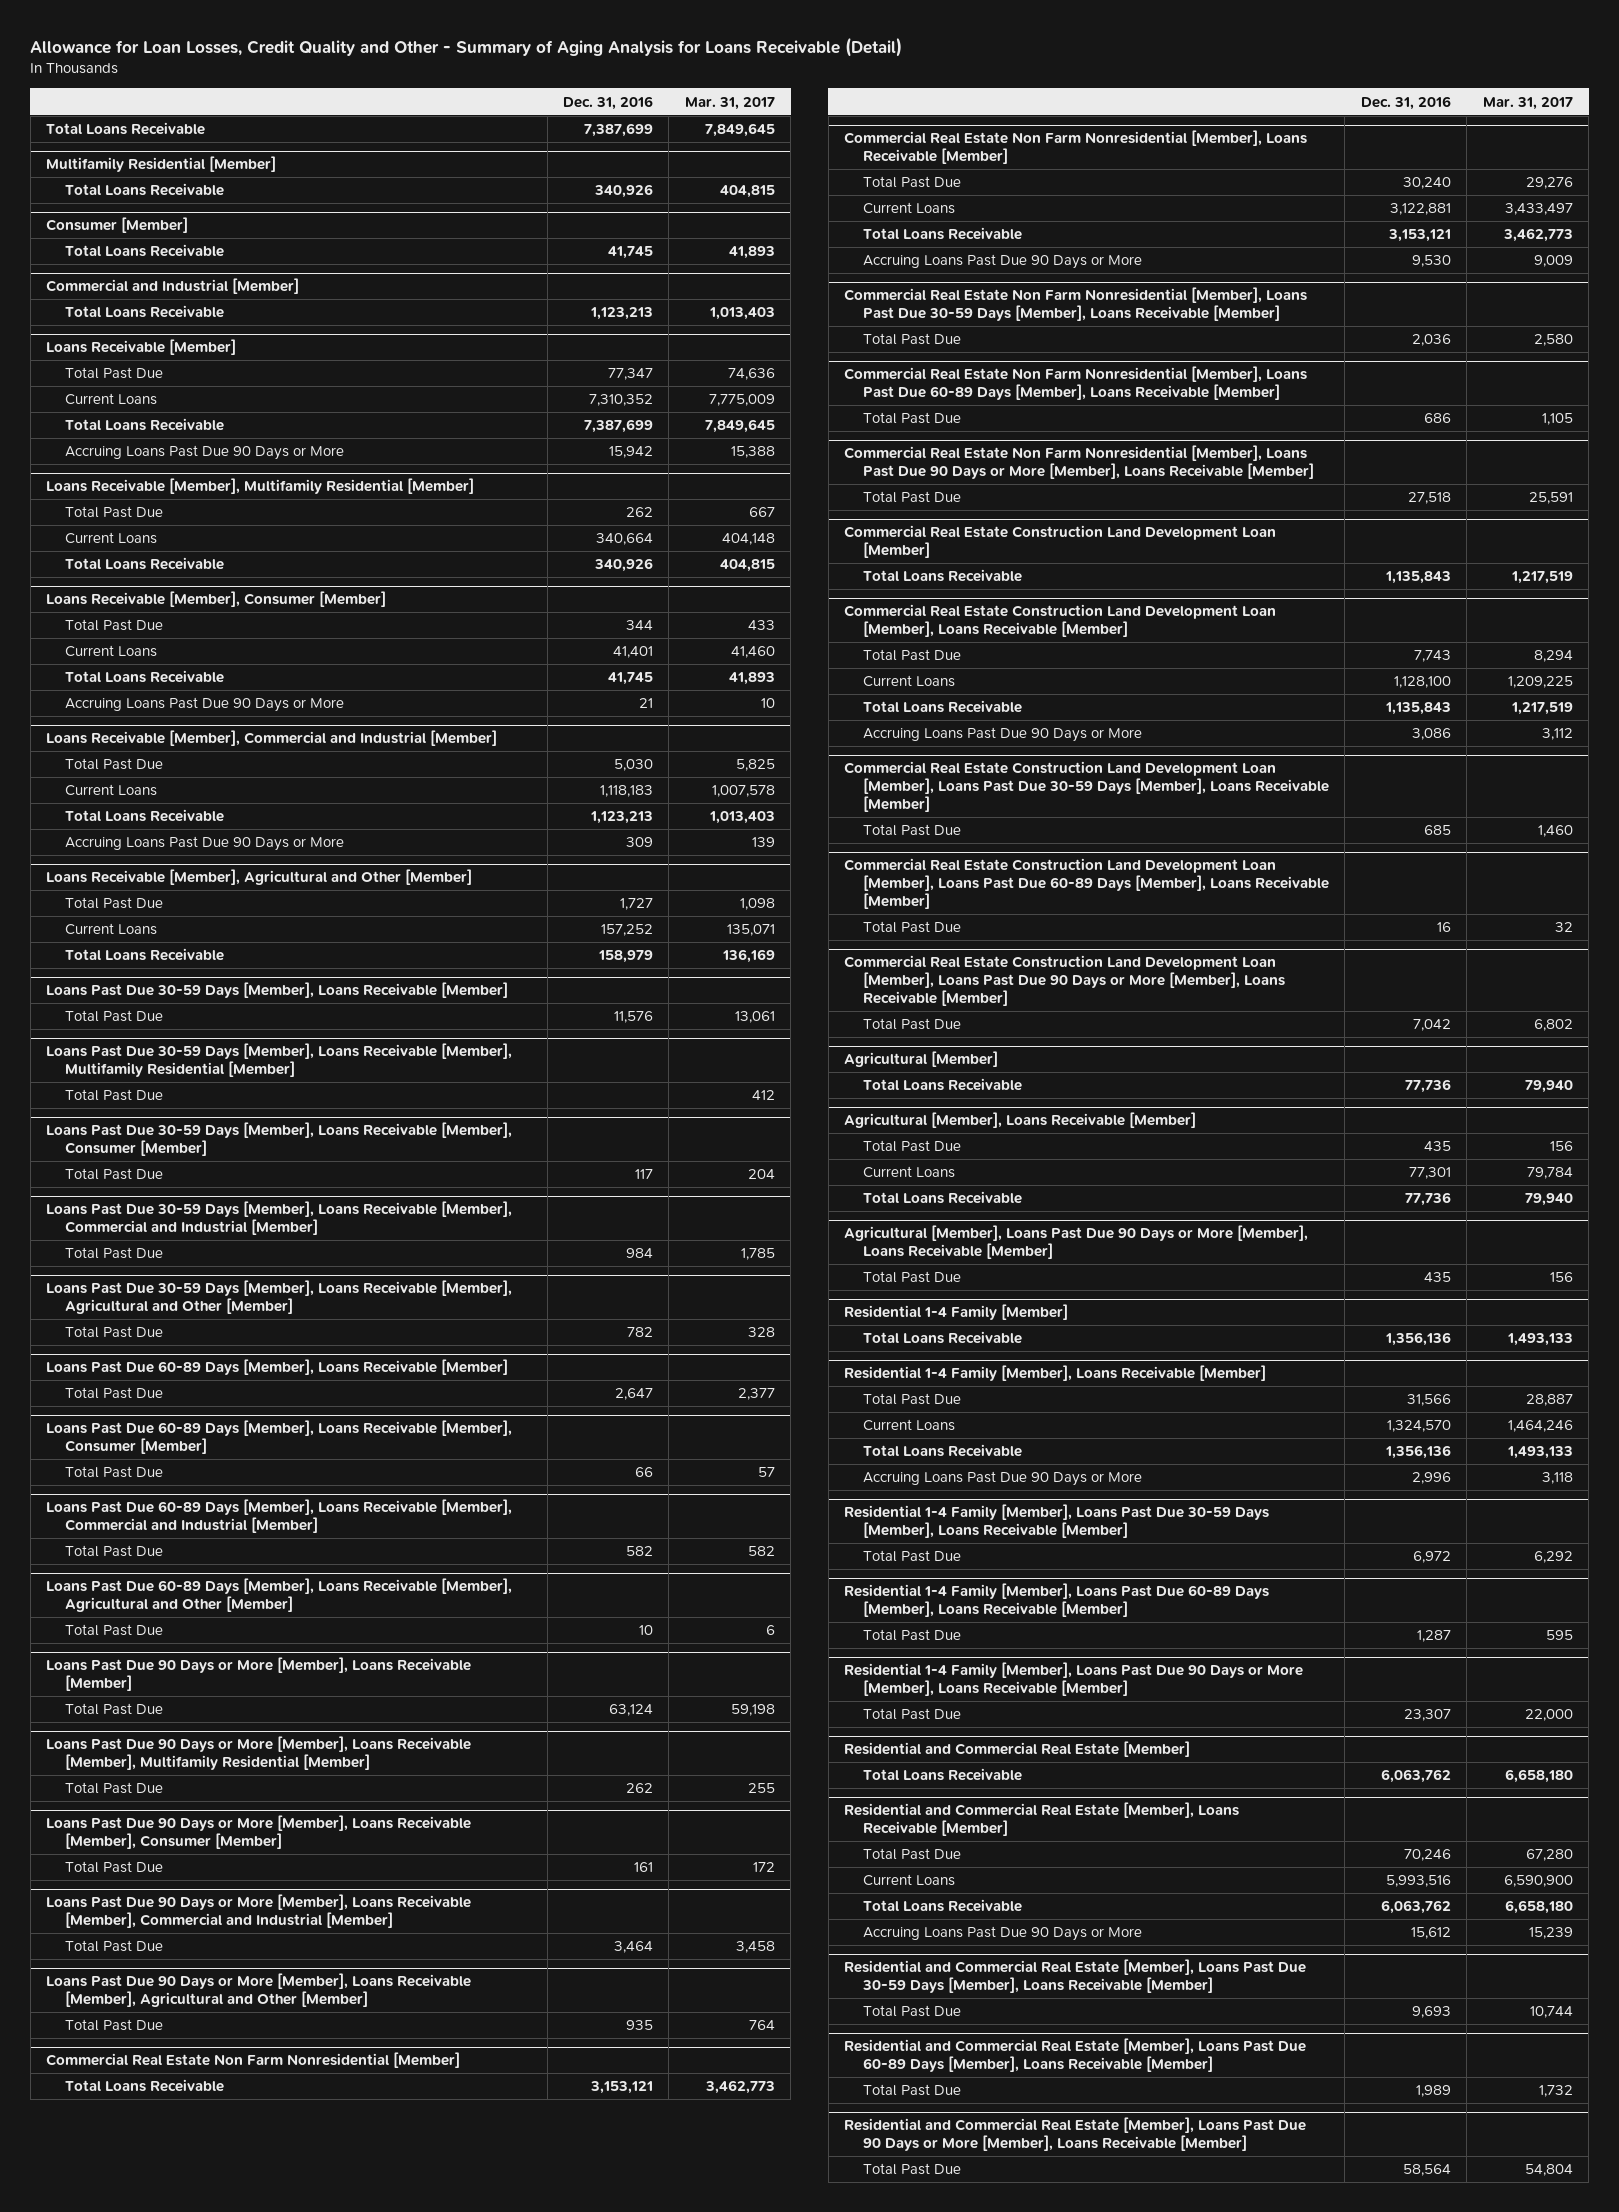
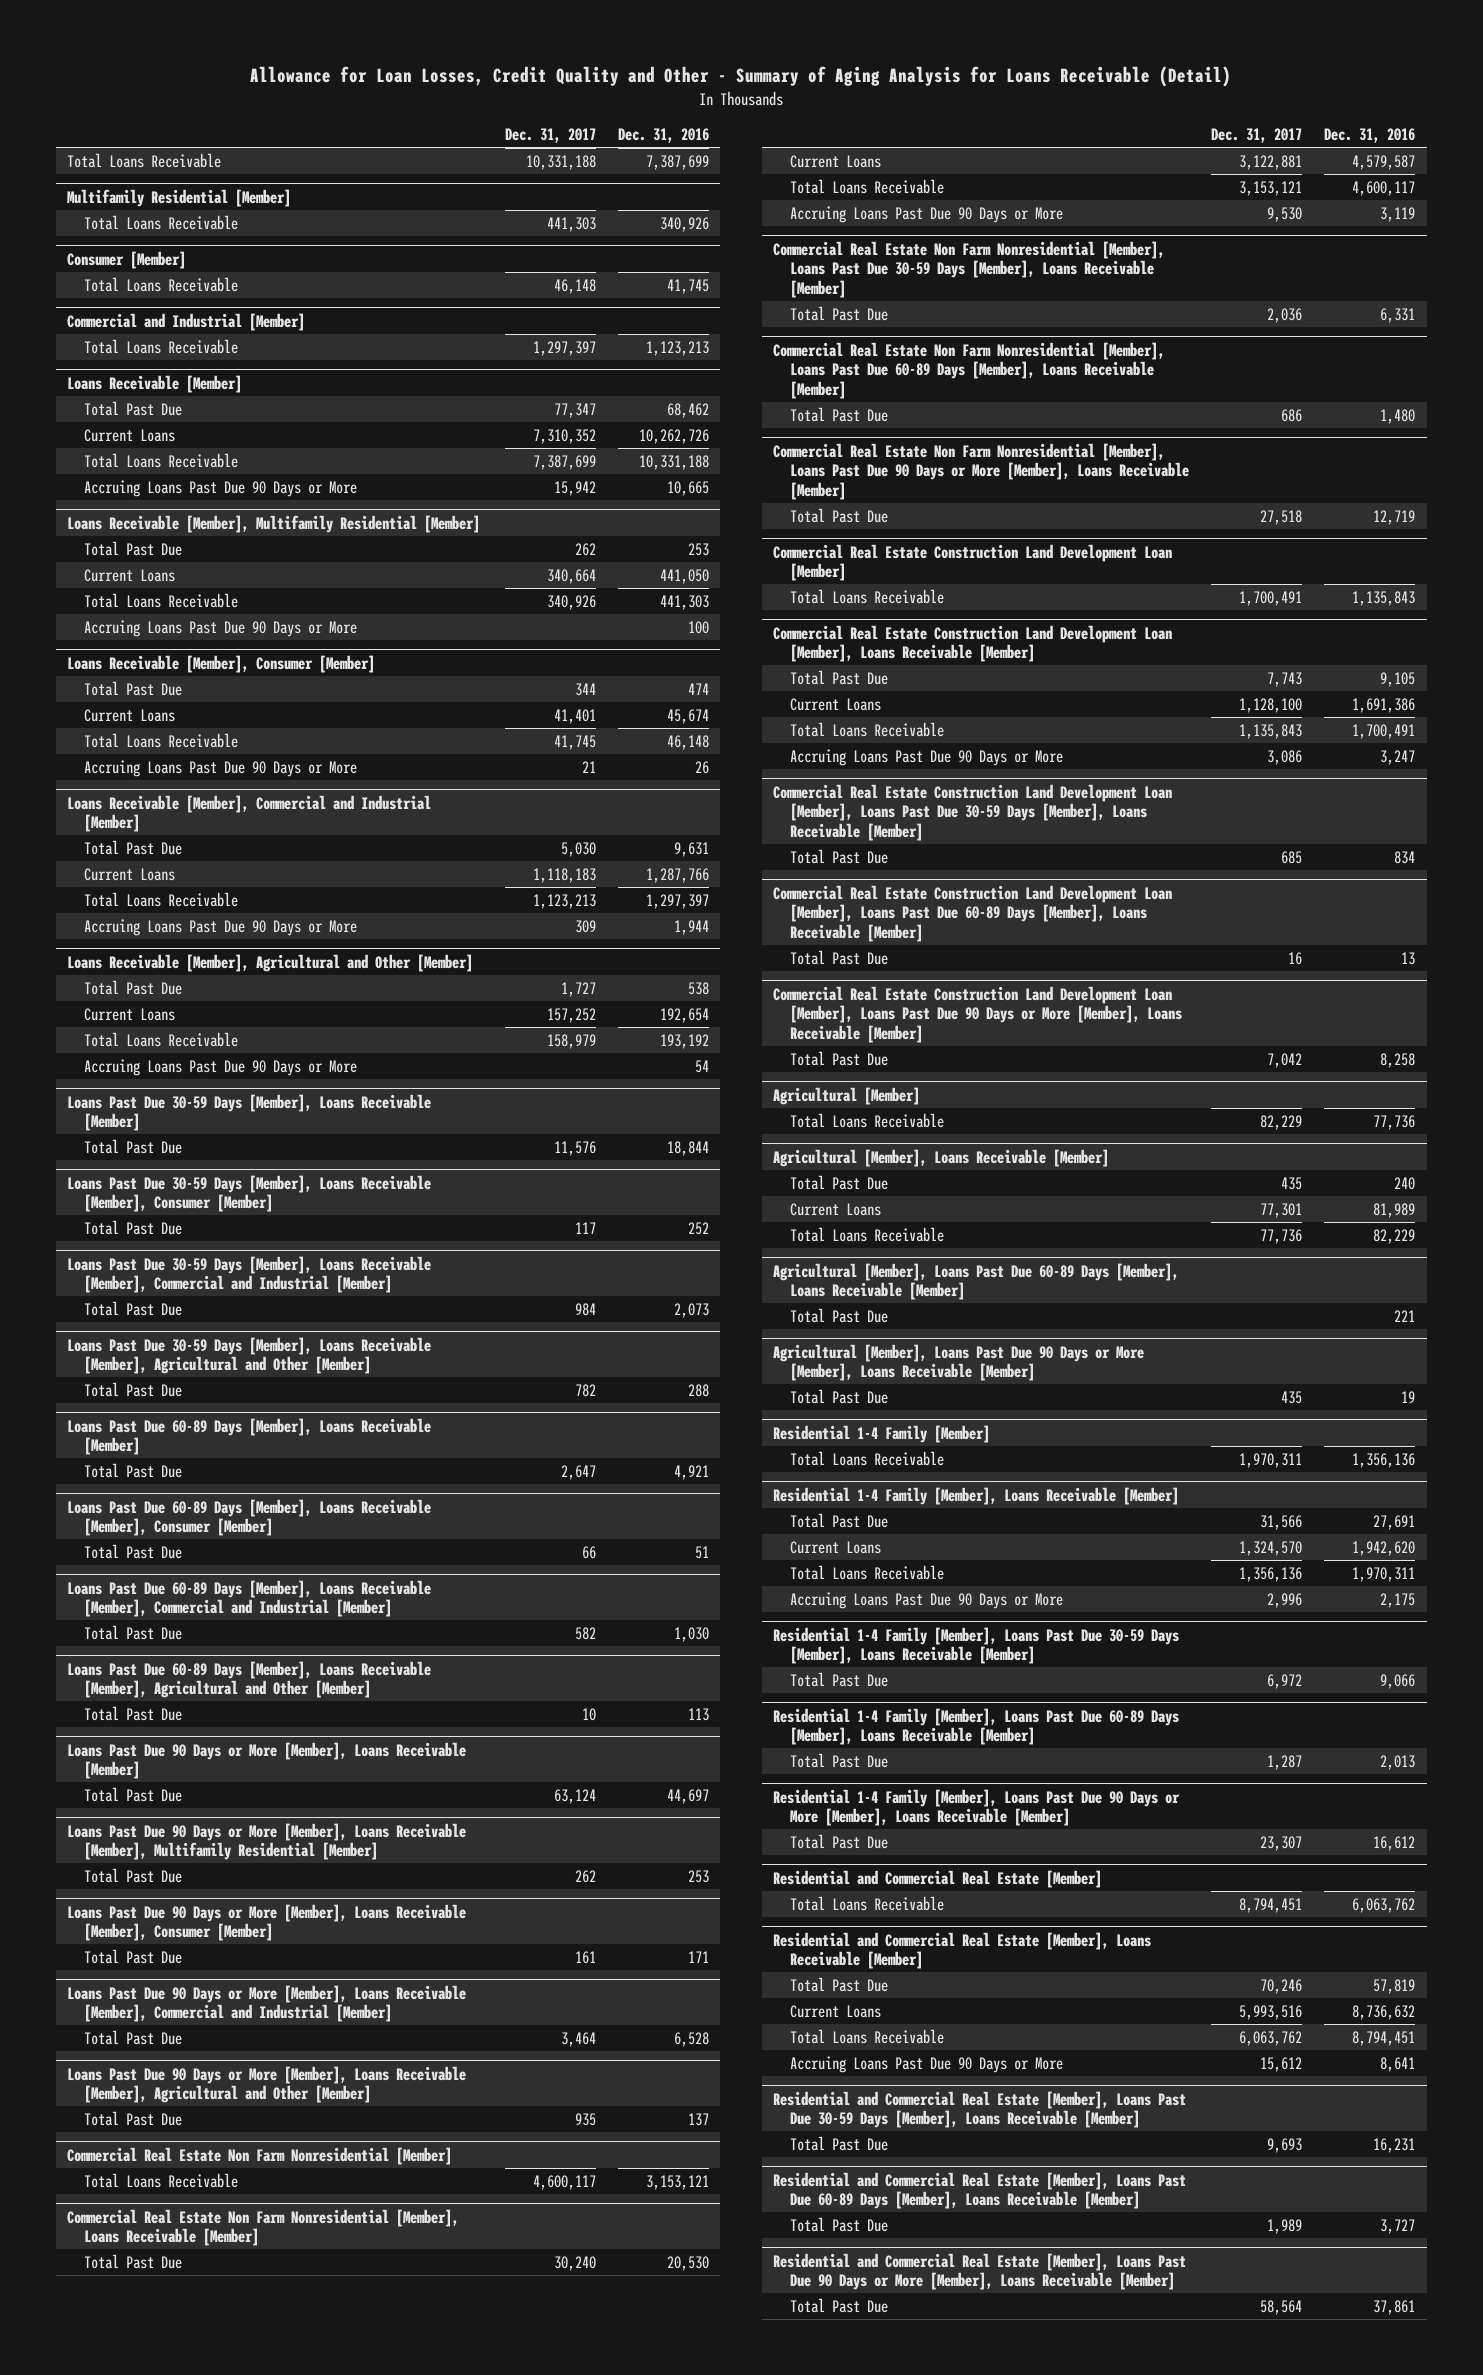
- | Dec. 31, 2016 | Mar. 31, 2017
+ | Dec. 31, 2017 | Dec. 31, 2016
@ Loans Receivable [Member]
- Total Past Due | 77,347 | 74,636
- Current Loans | 7,310,352 | 7,775,009
- Total Loans Receivable | 7,387,699 | 7,849,645
- Accruing Loans Past Due 90 Days or More | 15,942 | 15,388
+ Total Past Due | 77,347 | 68,462
+ Current Loans | 7,310,352 | 10,262,726
+ Total Loans Receivable | 7,387,699 | 10,331,188
+ Accruing Loans Past Due 90 Days or More | 15,942 | 10,665
@ Loans Receivable [Member], Multifamily Residential [Member]
- Total Past Due | 262 | 667
- Current Loans | 340,664 | 404,148
- Total Loans Receivable | 340,926 | 404,815
+ Total Past Due | 262 | 253
+ Current Loans | 340,664 | 441,050
+ Total Loans Receivable | 340,926 | 441,303
+ Accruing Loans Past Due 90 Days or More | | 100
@ Loans Receivable [Member], Consumer [Member]
- Total Past Due | 344 | 433
- Current Loans | 41,401 | 41,460
- Total Loans Receivable | 41,745 | 41,893
- Accruing Loans Past Due 90 Days or More | 21 | 10
+ Total Past Due | 344 | 474
+ Current Loans | 41,401 | 45,674
+ Total Loans Receivable | 41,745 | 46,148
+ Accruing Loans Past Due 90 Days or More | 21 | 26
@ Loans Receivable [Member], Commercial and Industrial [Member]
- Total Past Due | 5,030 | 5,825
- Current Loans | 1,118,183 | 1,007,578
- Total Loans Receivable | 1,123,213 | 1,013,403
- Accruing Loans Past Due 90 Days or More | 309 | 139
+ Total Past Due | 5,030 | 9,631
+ Current Loans | 1,118,183 | 1,287,766
+ Total Loans Receivable | 1,123,213 | 1,297,397
+ Accruing Loans Past Due 90 Days or More | 309 | 1,944
@ Loans Receivable [Member], Agricultural and Other [Member]
- Total Past Due | 1,727 | 1,098
- Current Loans | 157,252 | 135,071
- Total Loans Receivable | 158,979 | 136,169
+ Total Past Due | 1,727 | 538
+ Current Loans | 157,252 | 192,654
+ Total Loans Receivable | 158,979 | 193,192
+ Accruing Loans Past Due 90 Days or More | | 54
@ Loans Past Due 30-59 Days [Member], Loans Receivable [Member]
- Total Past Due | 11,576 | 13,061
- Loans Past Due 30-59 Days [Member], Loans Receivable [Member], Multifamily Residential [Member]
- Total Past Due | | 412
@ Loans Past Due 30-59 Days [Member], Loans Receivable [Member]
+ Total Past Due | 11,576 | 18,844
@ Loans Past Due 30-59 Days [Member], Loans Receivable [Member], Consumer [Member]
- Total Past Due | 117 | 204
+ Total Past Due | 117 | 252
@ Loans Past Due 30-59 Days [Member], Loans Receivable [Member], Commercial and Industrial [Member]
- Total Past Due | 984 | 1,785
+ Total Past Due | 984 | 2,073
@ Loans Past Due 30-59 Days [Member], Loans Receivable [Member], Agricultural and Other [Member]
- Total Past Due | 782 | 328
+ Total Past Due | 782 | 288
@ Loans Past Due 60-89 Days [Member], Loans Receivable [Member]
- Total Past Due | 2,647 | 2,377
+ Total Past Due | 2,647 | 4,921
@ Loans Past Due 60-89 Days [Member], Loans Receivable [Member], Consumer [Member]
- Total Past Due | 66 | 57
+ Total Past Due | 66 | 51
@ Loans Past Due 60-89 Days [Member], Loans Receivable [Member], Commercial and Industrial [Member]
- Total Past Due | 582 | 582
+ Total Past Due | 582 | 1,030
@ Loans Past Due 60-89 Days [Member], Loans Receivable [Member], Agricultural and Other [Member]
- Total Past Due | 10 | 6
+ Total Past Due | 10 | 113
@ Loans Past Due 90 Days or More [Member], Loans Receivable [Member]
- Total Past Due | 63,124 | 59,198
+ Total Past Due | 63,124 | 44,697
@ Loans Past Due 90 Days or More [Member], Loans Receivable [Member], Multifamily Residential [Member]
- Total Past Due | 262 | 255
+ Total Past Due | 262 | 253
@ Loans Past Due 90 Days or More [Member], Loans Receivable [Member], Consumer [Member]
- Total Past Due | 161 | 172
+ Total Past Due | 161 | 171
@ Loans Past Due 90 Days or More [Member], Loans Receivable [Member], Commercial and Industrial [Member]
- Total Past Due | 3,464 | 3,458
+ Total Past Due | 3,464 | 6,528
@ Loans Past Due 90 Days or More [Member], Loans Receivable [Member], Agricultural and Other [Member]
- Total Past Due | 935 | 764
+ Total Past Due | 935 | 137
@ Commercial Real Estate Non Farm Nonresidential [Member], Loans Receivable [Member]
- Total Past Due | 30,240 | 29,276
- Current Loans | 3,122,881 | 3,433,497
- Total Loans Receivable | 3,153,121 | 3,462,773
- Accruing Loans Past Due 90 Days or More | 9,530 | 9,009
+ Total Past Due | 30,240 | 20,530
+ Current Loans | 3,122,881 | 4,579,587
+ Total Loans Receivable | 3,153,121 | 4,600,117
+ Accruing Loans Past Due 90 Days or More | 9,530 | 3,119
@ Commercial Real Estate Non Farm Nonresidential [Member], Loans Past Due 30-59 Days [Member], Loans Receivable [Member]
- Total Past Due | 2,036 | 2,580
+ Total Past Due | 2,036 | 6,331
@ Commercial Real Estate Non Farm Nonresidential [Member], Loans Past Due 60-89 Days [Member], Loans Receivable [Member]
- Total Past Due | 686 | 1,105
+ Total Past Due | 686 | 1,480
@ Commercial Real Estate Non Farm Nonresidential [Member], Loans Past Due 90 Days or More [Member], Loans Receivable [Member]
- Total Past Due | 27,518 | 25,591
+ Total Past Due | 27,518 | 12,719
@ Commercial Real Estate Construction Land Development Loan [Member], Loans Receivable [Member]
- Total Past Due | 7,743 | 8,294
- Current Loans | 1,128,100 | 1,209,225
- Total Loans Receivable | 1,135,843 | 1,217,519
- Accruing Loans Past Due 90 Days or More | 3,086 | 3,112
+ Total Past Due | 7,743 | 9,105
+ Current Loans | 1,128,100 | 1,691,386
+ Total Loans Receivable | 1,135,843 | 1,700,491
+ Accruing Loans Past Due 90 Days or More | 3,086 | 3,247
@ Commercial Real Estate Construction Land Development Loan [Member], Loans Past Due 30-59 Days [Member], Loans Receivable [Member]
- Total Past Due | 685 | 1,460
+ Total Past Due | 685 | 834
@ Commercial Real Estate Construction Land Development Loan [Member], Loans Past Due 60-89 Days [Member], Loans Receivable [Member]
- Total Past Due | 16 | 32
+ Total Past Due | 16 | 13
@ Commercial Real Estate Construction Land Development Loan [Member], Loans Past Due 90 Days or More [Member], Loans Receivable [Member]
- Total Past Due | 7,042 | 6,802
+ Total Past Due | 7,042 | 8,258
@ Agricultural [Member], Loans Receivable [Member]
- Total Past Due | 435 | 156
- Current Loans | 77,301 | 79,784
- Total Loans Receivable | 77,736 | 79,940
+ Total Past Due | 435 | 240
+ Current Loans | 77,301 | 81,989
+ Total Loans Receivable | 77,736 | 82,229
+ Agricultural [Member], Loans Past Due 60-89 Days [Member], Loans Receivable [Member]
+ Total Past Due | | 221
@ Agricultural [Member], Loans Past Due 90 Days or More [Member], Loans Receivable [Member]
- Total Past Due | 435 | 156
+ Total Past Due | 435 | 19
@ Residential 1-4 Family [Member], Loans Receivable [Member]
- Total Past Due | 31,566 | 28,887
- Current Loans | 1,324,570 | 1,464,246
- Total Loans Receivable | 1,356,136 | 1,493,133
- Accruing Loans Past Due 90 Days or More | 2,996 | 3,118
+ Total Past Due | 31,566 | 27,691
+ Current Loans | 1,324,570 | 1,942,620
+ Total Loans Receivable | 1,356,136 | 1,970,311
+ Accruing Loans Past Due 90 Days or More | 2,996 | 2,175
@ Residential 1-4 Family [Member], Loans Past Due 30-59 Days [Member], Loans Receivable [Member]
- Total Past Due | 6,972 | 6,292
+ Total Past Due | 6,972 | 9,066
@ Residential 1-4 Family [Member], Loans Past Due 60-89 Days [Member], Loans Receivable [Member]
- Total Past Due | 1,287 | 595
+ Total Past Due | 1,287 | 2,013
@ Residential 1-4 Family [Member], Loans Past Due 90 Days or More [Member], Loans Receivable [Member]
- Total Past Due | 23,307 | 22,000
+ Total Past Due | 23,307 | 16,612
@ Residential and Commercial Real Estate [Member], Loans Receivable [Member]
- Total Past Due | 70,246 | 67,280
- Current Loans | 5,993,516 | 6,590,900
- Total Loans Receivable | 6,063,762 | 6,658,180
- Accruing Loans Past Due 90 Days or More | 15,612 | 15,239
+ Total Past Due | 70,246 | 57,819
+ Current Loans | 5,993,516 | 8,736,632
+ Total Loans Receivable | 6,063,762 | 8,794,451
+ Accruing Loans Past Due 90 Days or More | 15,612 | 8,641
@ Residential and Commercial Real Estate [Member], Loans Past Due 30-59 Days [Member], Loans Receivable [Member]
- Total Past Due | 9,693 | 10,744
+ Total Past Due | 9,693 | 16,231
@ Residential and Commercial Real Estate [Member], Loans Past Due 60-89 Days [Member], Loans Receivable [Member]
- Total Past Due | 1,989 | 1,732
+ Total Past Due | 1,989 | 3,727
@ Residential and Commercial Real Estate [Member], Loans Past Due 90 Days or More [Member], Loans Receivable [Member]
- Total Past Due | 58,564 | 54,804
+ Total Past Due | 58,564 | 37,861

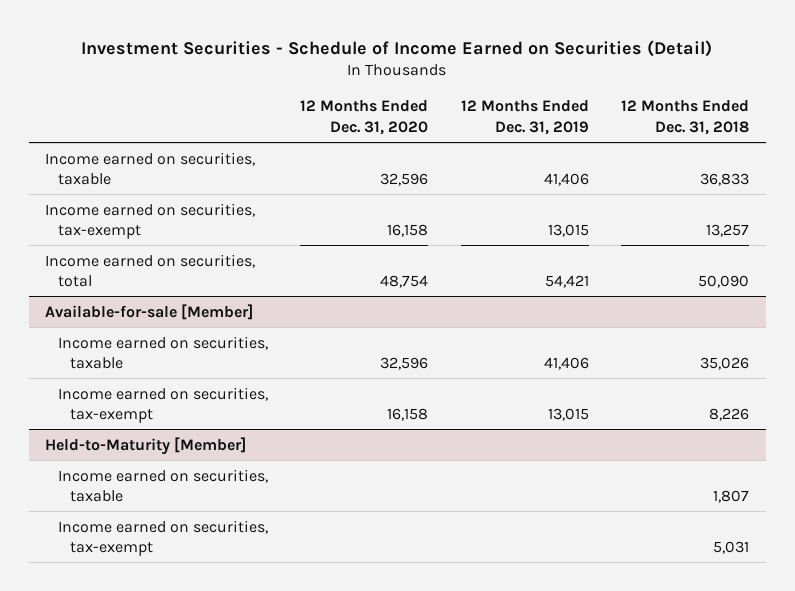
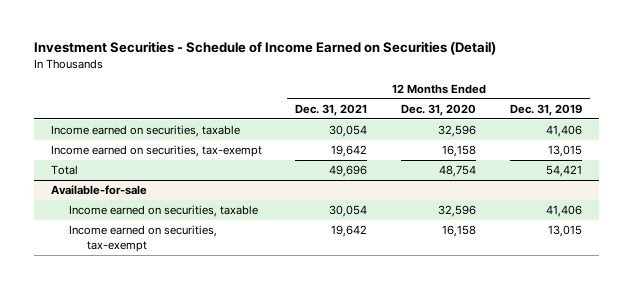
- | 12 Months Ended Dec. 31, 2020 | 12 Months Ended Dec. 31, 2019 | 12 Months Ended Dec. 31, 2018
+ | 12 Months Ended Dec. 31, 2021 | 12 Months Ended Dec. 31, 2020 | 12 Months Ended Dec. 31, 2019
- Income earned on securities, total | 48,754 | 54,421 | 50,090
- Available-for-sale [Member]
+ Total | 49,696 | 48,754 | 54,421
+ Available-for-sale
- Held-to-Maturity [Member]
- Income earned on securities, taxable | | | 1,807
- Income earned on securities, tax-exempt | | | 5,031

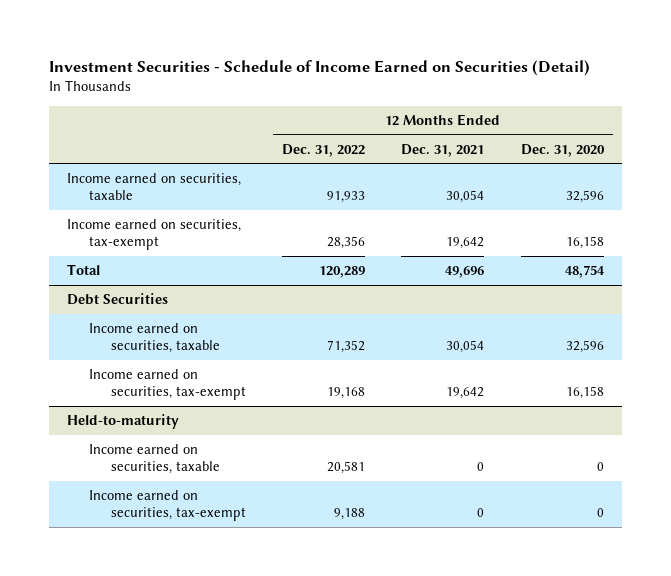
- | 12 Months Ended Dec. 31, 2021 | 12 Months Ended Dec. 31, 2020 | 12 Months Ended Dec. 31, 2019
+ | 12 Months Ended Dec. 31, 2022 | 12 Months Ended Dec. 31, 2021 | 12 Months Ended Dec. 31, 2020
- Available-for-sale
+ Debt Securities
+ Held-to-maturity
+ Income earned on securities, taxable | 20,581 | 0 | 0
+ Income earned on securities, tax-exempt | 9,188 | 0 | 0

